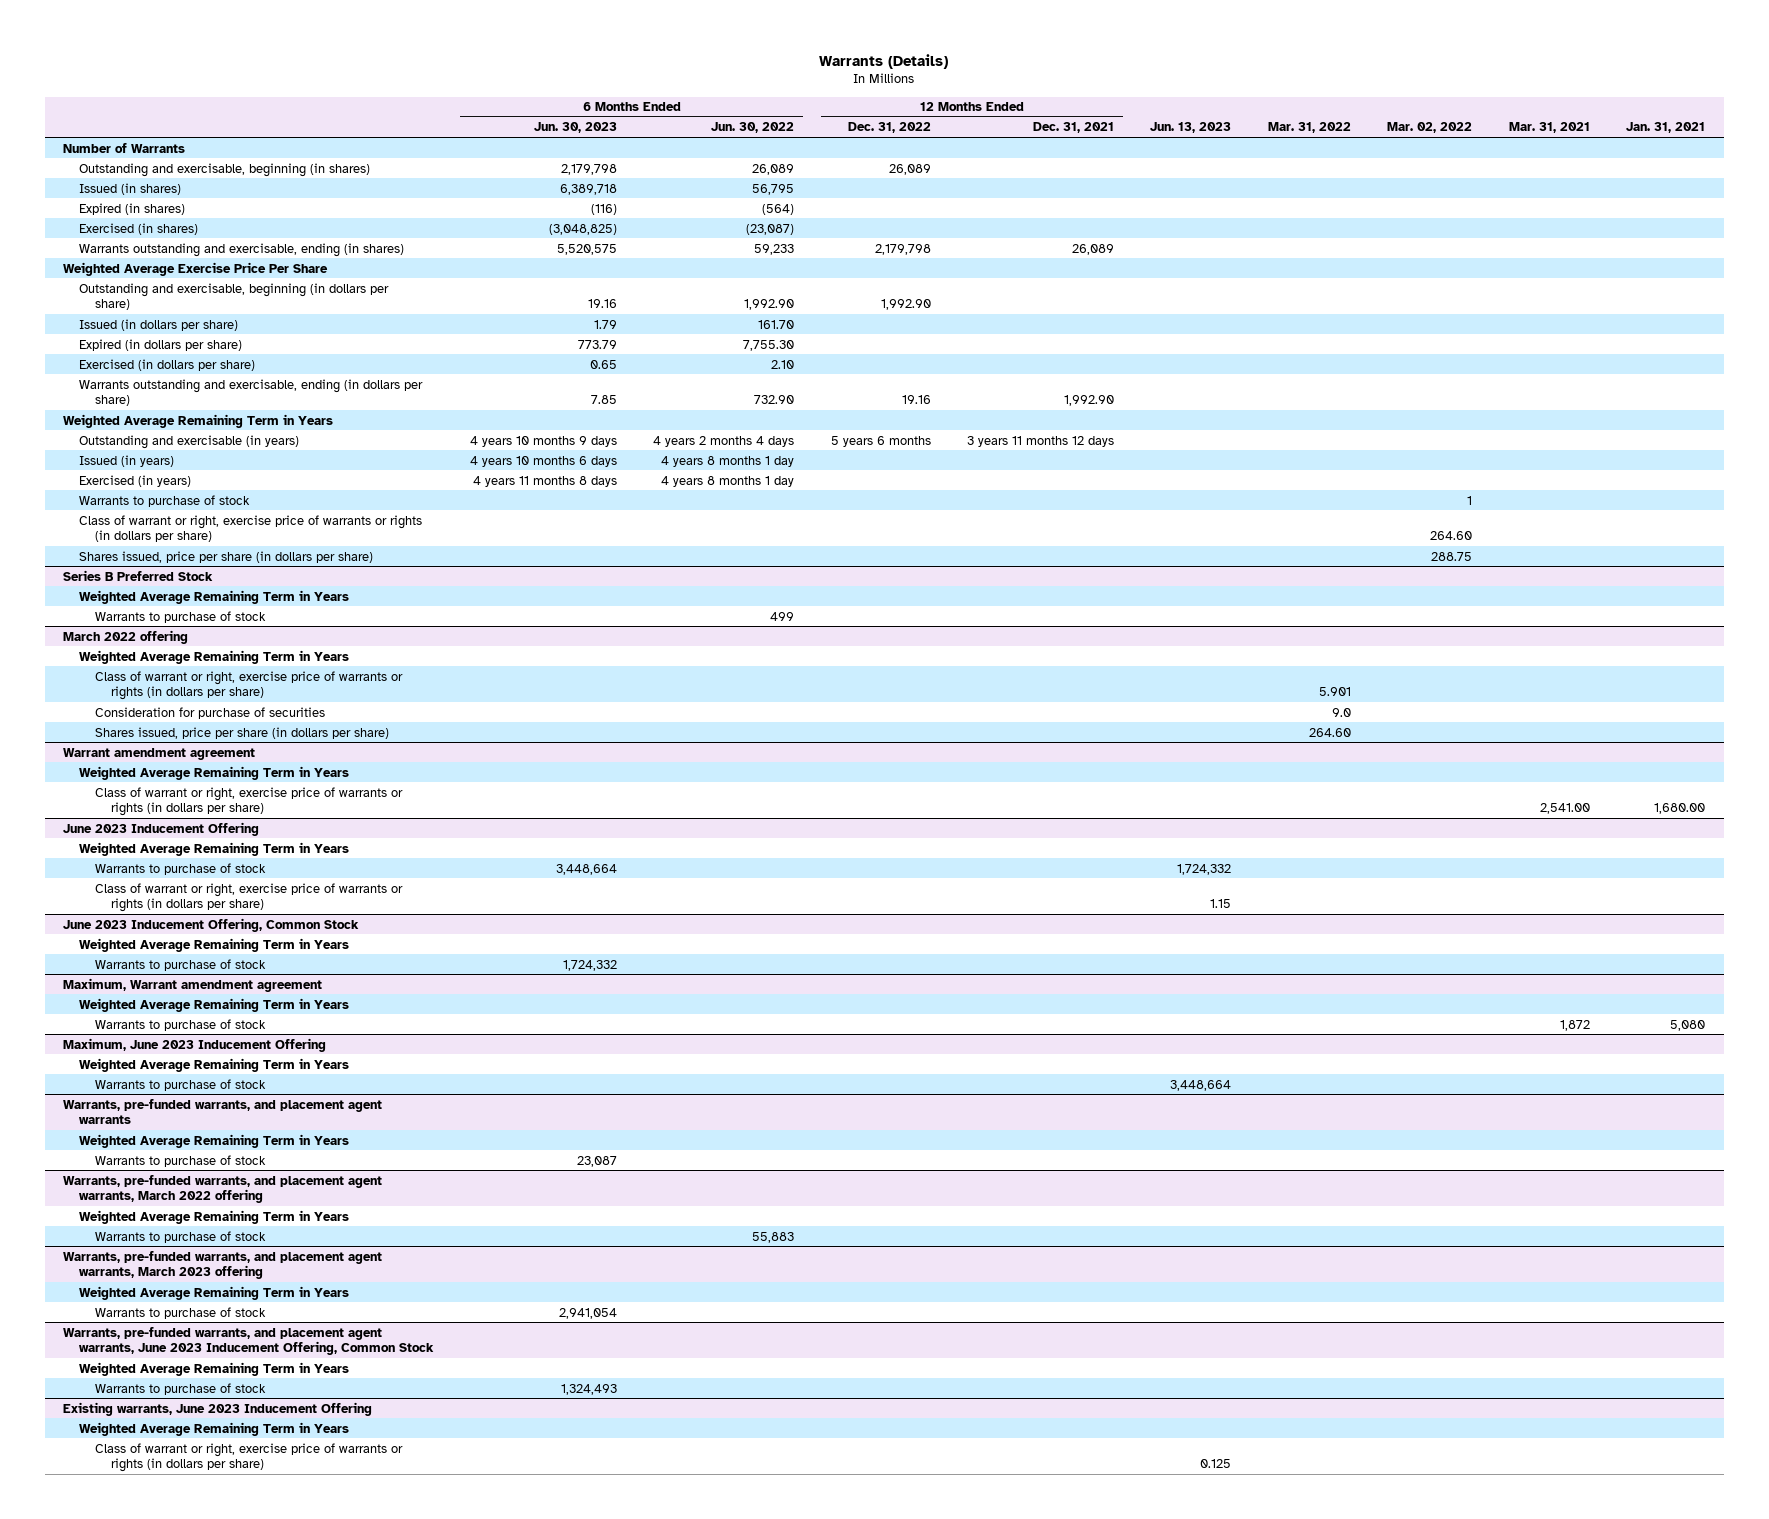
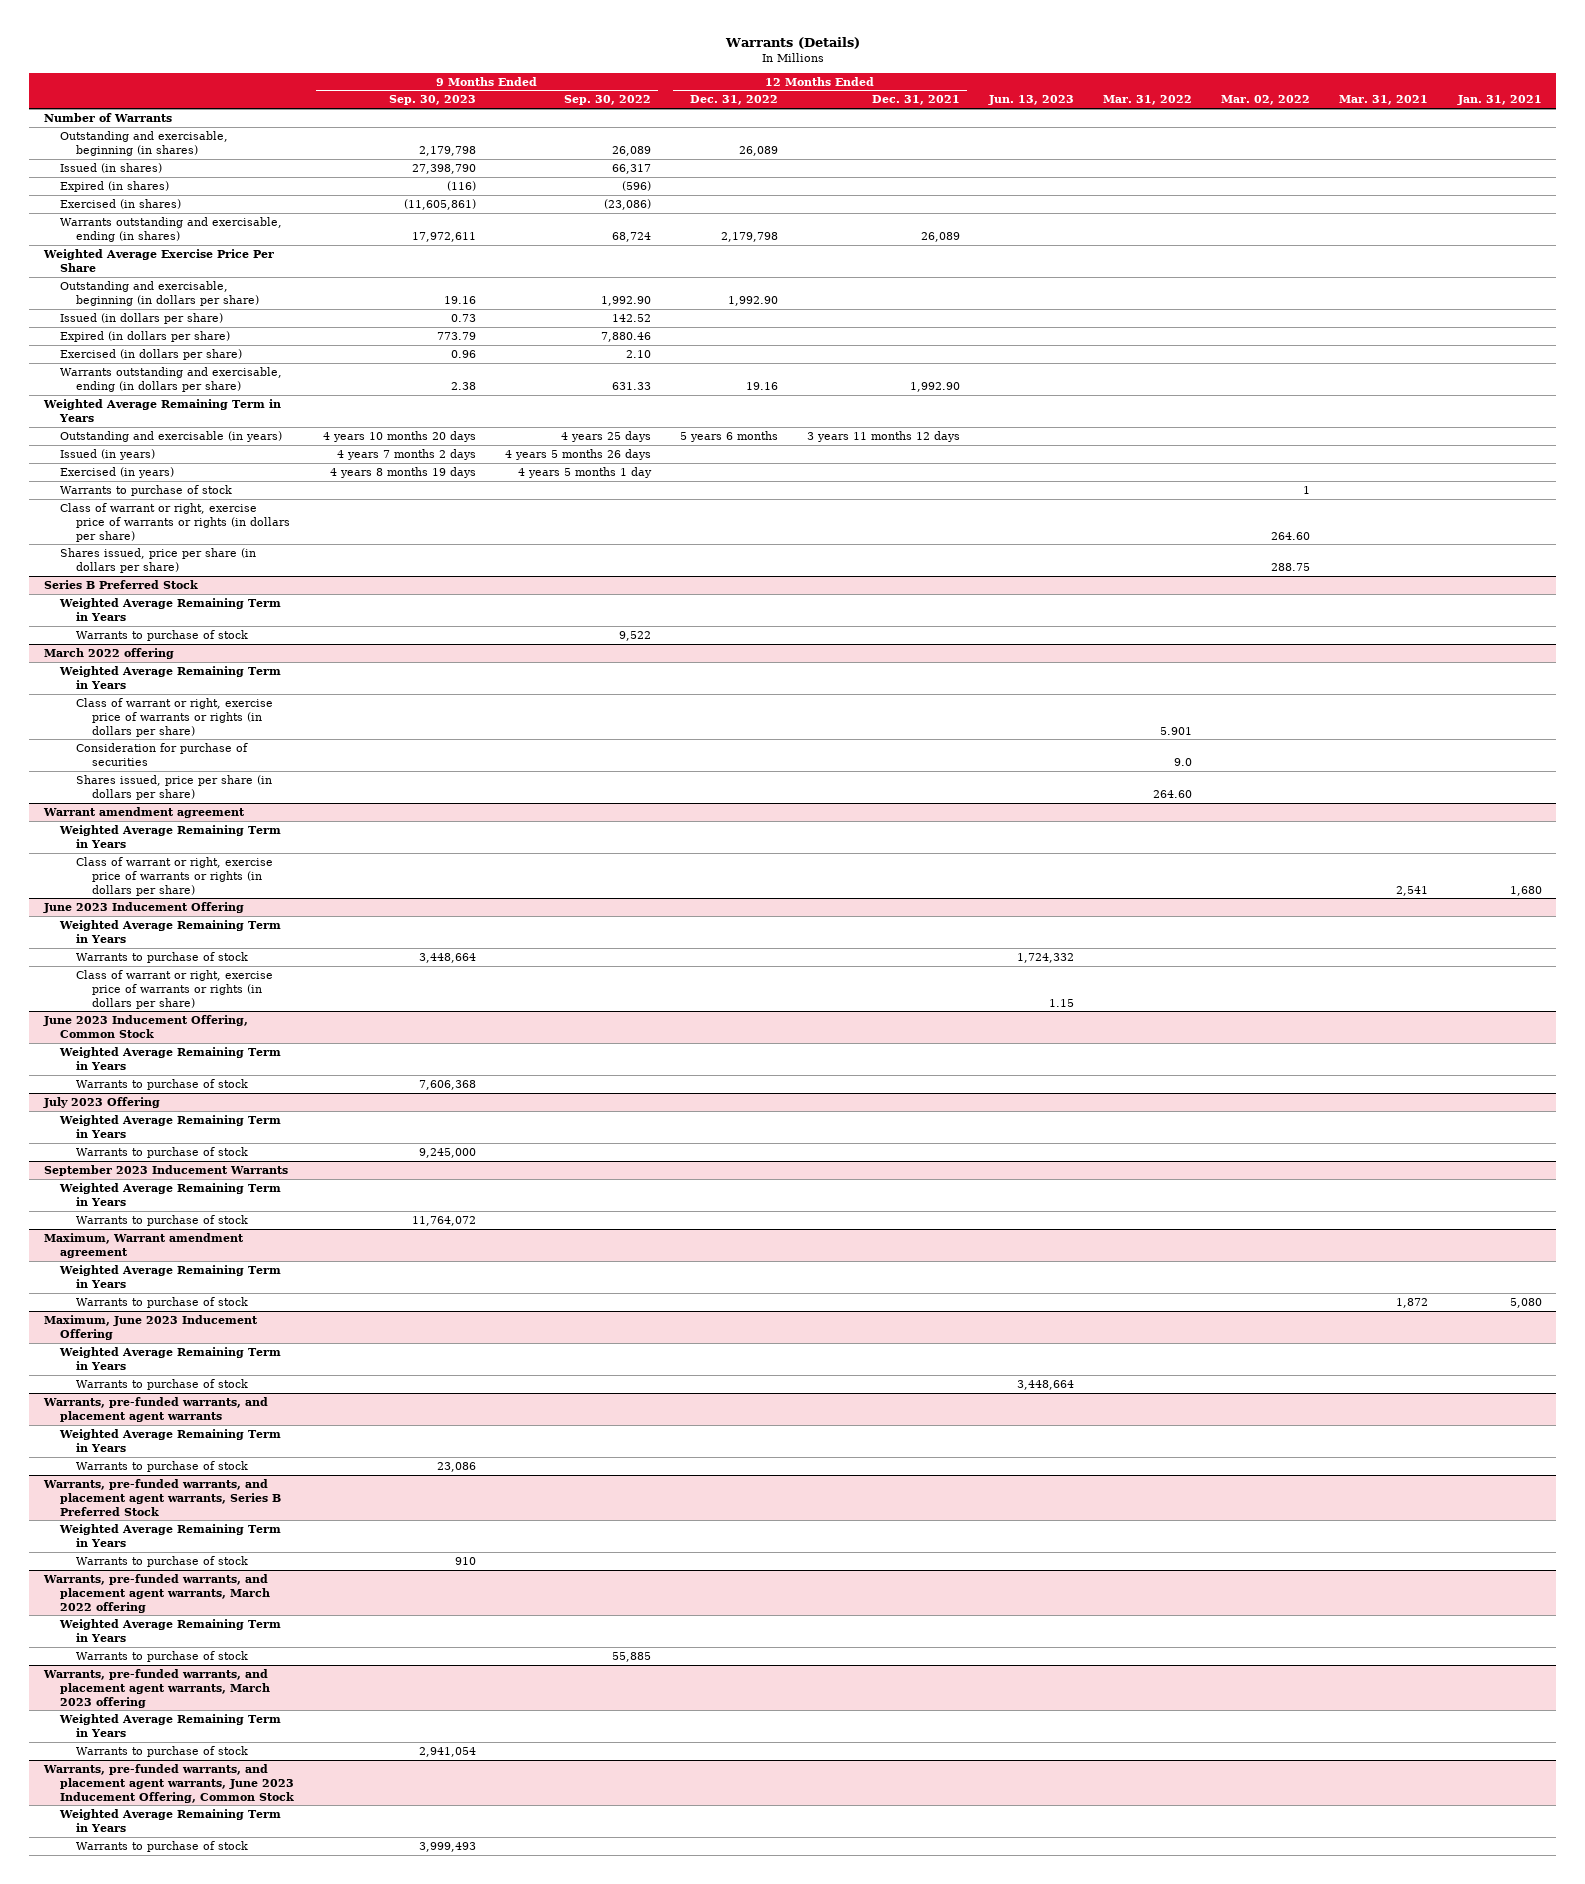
- | 6 Months Ended Jun. 30, 2023 | 6 Months Ended Jun. 30, 2022 | 12 Months Ended Dec. 31, 2022 | 12 Months Ended Dec. 31, 2021 | Jun. 13, 2023 | Mar. 31, 2022 | Mar. 02, 2022 | Mar. 31, 2021 | Jan. 31, 2021
+ | 9 Months Ended Sep. 30, 2023 | 9 Months Ended Sep. 30, 2022 | 12 Months Ended Dec. 31, 2022 | 12 Months Ended Dec. 31, 2021 | Jun. 13, 2023 | Mar. 31, 2022 | Mar. 02, 2022 | Mar. 31, 2021 | Jan. 31, 2021
@ Warrant amendment agreement
- Class of warrant or right, exercise price of warrants or rights (in dollars per share) | | | | | | | | 2,541.00 | 1,680.00
+ Class of warrant or right, exercise price of warrants or rights (in dollars per share) | | | | | | | | 2,541 | 1,680
+ July 2023 Offering
+ Weighted Average Remaining Term in Years
+ Warrants to purchase of stock | 9,245,000 | | | | | | | |
+ September 2023 Inducement Warrants
+ Weighted Average Remaining Term in Years
+ Warrants to purchase of stock | 11,764,072 | | | | | | | |
+ Warrants, pre-funded warrants, and placement agent warrants, Series B Preferred Stock
+ Weighted Average Remaining Term in Years
+ Warrants to purchase of stock | 910 | | | | | | | |
- Existing warrants, June 2023 Inducement Offering
- Weighted Average Remaining Term in Years
- Class of warrant or right, exercise price of warrants or rights (in dollars per share) | | | | | 0.125 | | | |

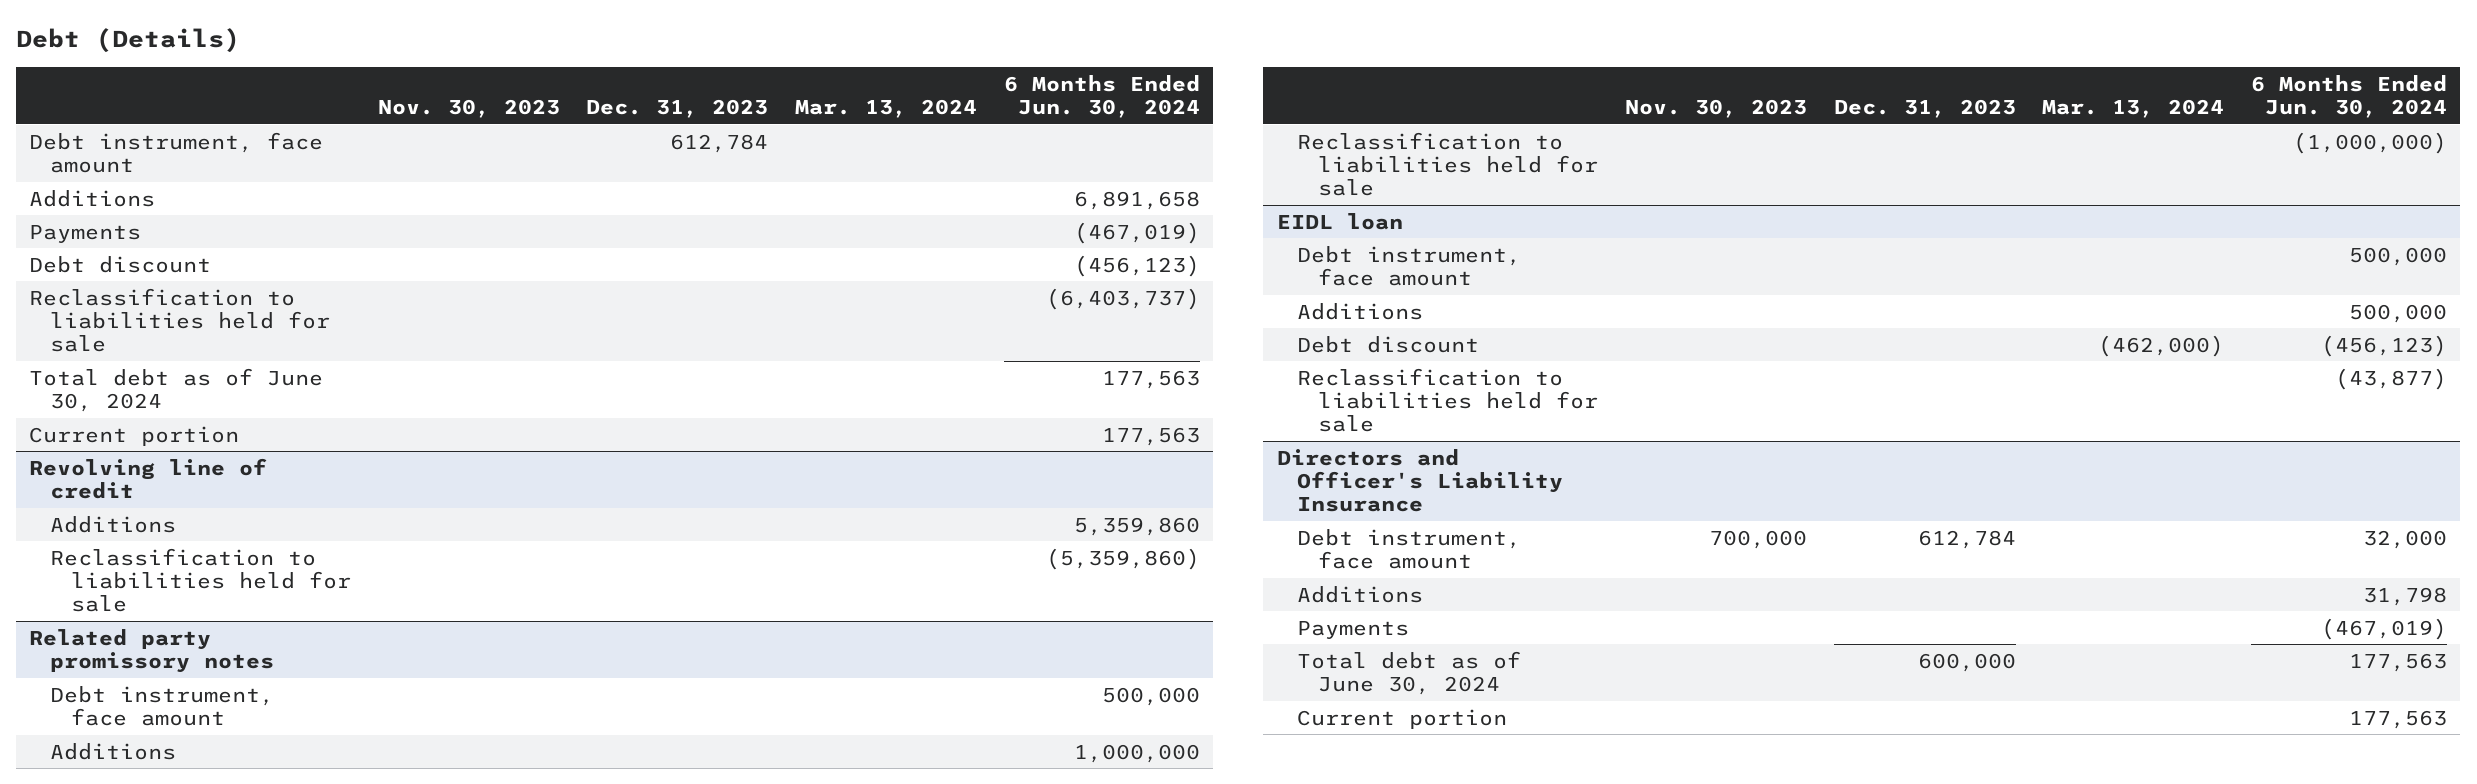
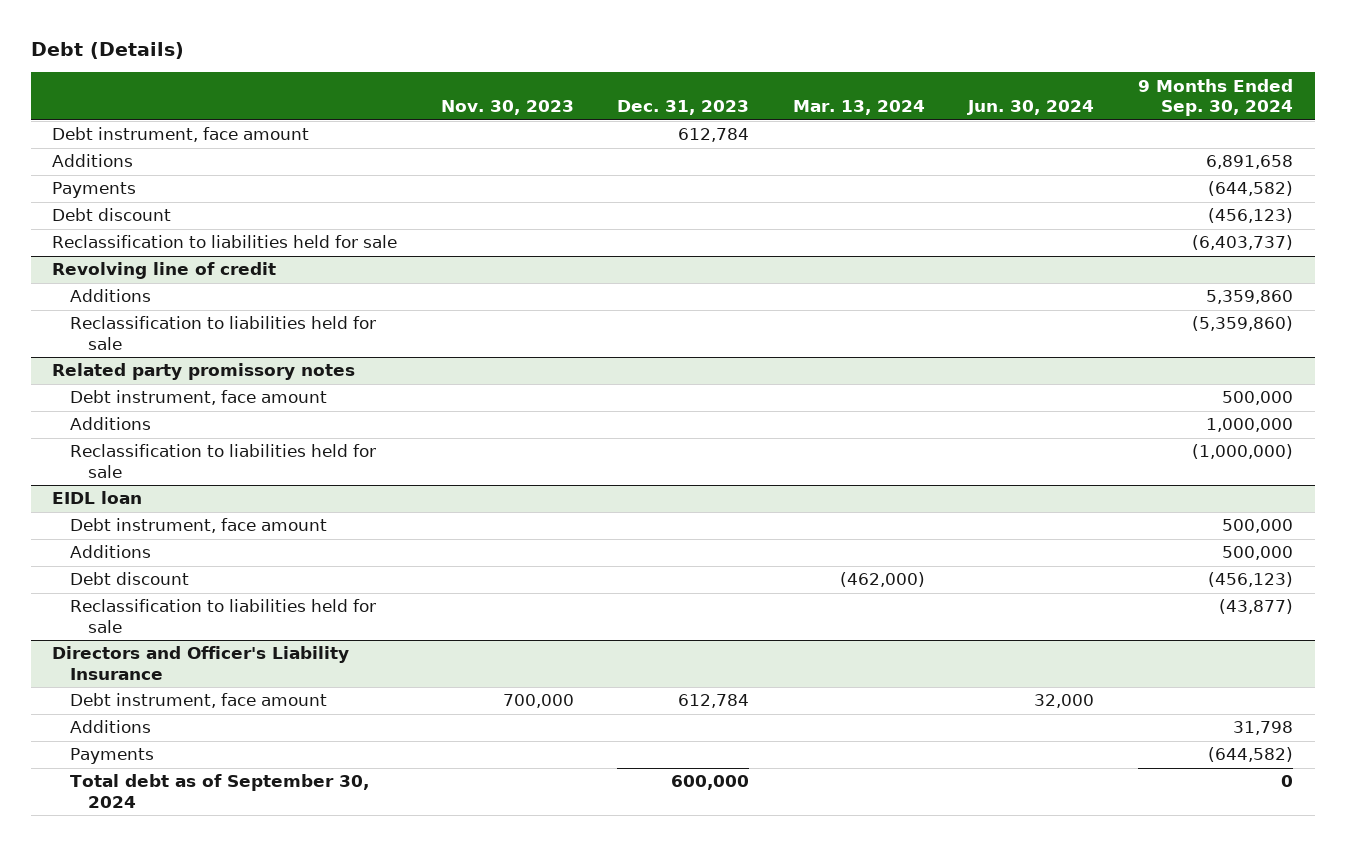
- | Nov. 30, 2023 | Dec. 31, 2023 | Mar. 13, 2024 | 6 Months Ended Jun. 30, 2024
+ | Nov. 30, 2023 | Dec. 31, 2023 | Mar. 13, 2024 | Jun. 30, 2024 | 9 Months Ended Sep. 30, 2024
- Total debt as of June 30, 2024 | | | | 177,563
- Current portion | | | | 177,563
@ Directors and Officer's Liability Insurance
- Total debt as of June 30, 2024 | | 600,000 | | 177,563
- Current portion | | | | 177,563
+ Total debt as of September 30, 2024 | | 600,000 | | | 0

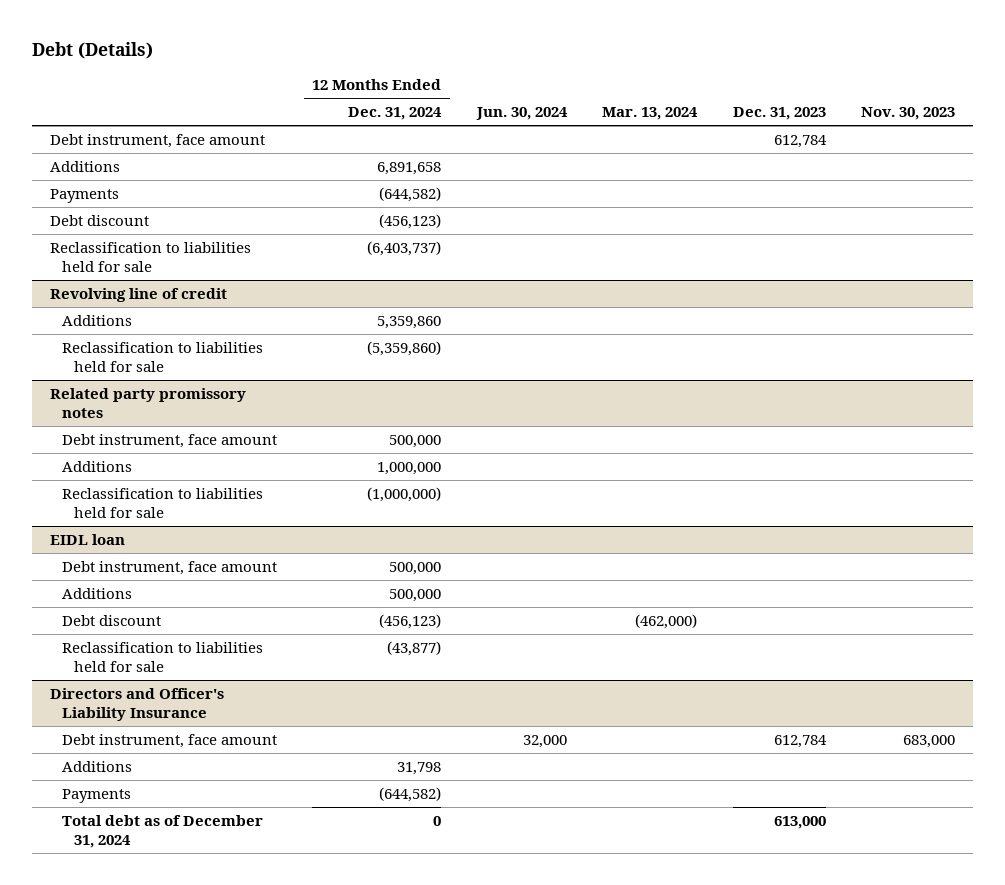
- | Nov. 30, 2023 | Dec. 31, 2023 | Mar. 13, 2024 | Jun. 30, 2024 | 9 Months Ended Sep. 30, 2024
+ | 12 Months Ended Dec. 31, 2024 | Jun. 30, 2024 | Mar. 13, 2024 | Dec. 31, 2023 | Nov. 30, 2023
@ Directors and Officer's Liability Insurance
- Debt instrument, face amount | 700,000 | 612,784 | | 32,000 |
+ Debt instrument, face amount | | 32,000 | | 612,784 | 683,000
- Total debt as of September 30, 2024 | | 600,000 | | | 0
+ Total debt as of December 31, 2024 | 0 | | | 613,000 |

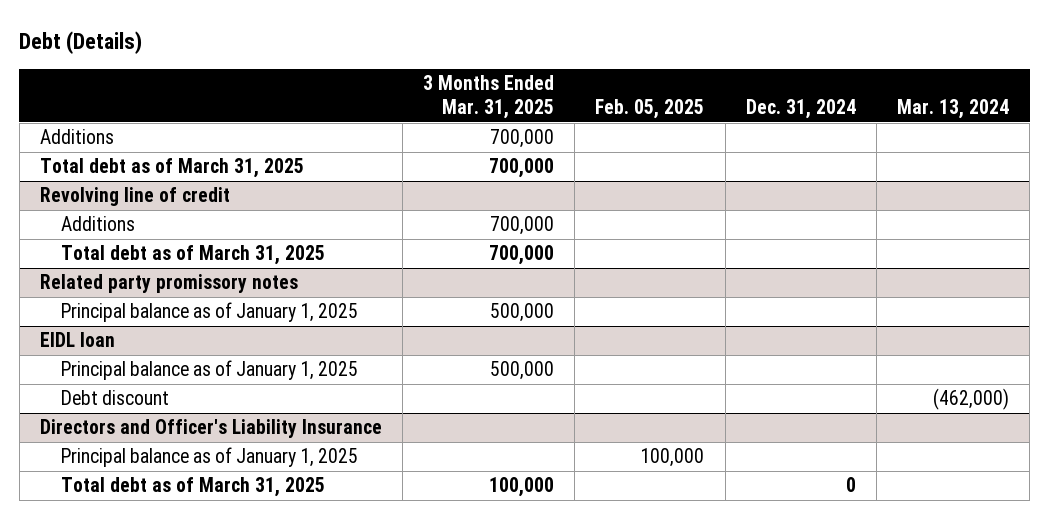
- | 12 Months Ended Dec. 31, 2024 | Jun. 30, 2024 | Mar. 13, 2024 | Dec. 31, 2023 | Nov. 30, 2023
+ | 3 Months Ended Mar. 31, 2025 | Feb. 05, 2025 | Dec. 31, 2024 | Mar. 13, 2024
- Debt instrument, face amount | | | | 612,784 |
- Payments | (644,582) | | | |
- Debt discount | (456,123) | | | |
- Reclassification to liabilities held for sale | (6,403,737) | | | |
+ Total debt as of March 31, 2025 | 700,000 | | |
@ Revolving line of credit
- Reclassification to liabilities held for sale | (5,359,860) | | | |
+ Total debt as of March 31, 2025 | 700,000 | | |
@ Related party promissory notes
- Debt instrument, face amount | 500,000 | | | |
- Additions | 1,000,000 | | | |
- Reclassification to liabilities held for sale | (1,000,000) | | | |
+ Principal balance as of January 1, 2025 | 500,000 | | |
@ EIDL loan
- Debt instrument, face amount | 500,000 | | | |
- Additions | 500,000 | | | |
+ Principal balance as of January 1, 2025 | 500,000 | | |
- Reclassification to liabilities held for sale | (43,877) | | | |
@ Directors and Officer's Liability Insurance
- Debt instrument, face amount | | 32,000 | | 612,784 | 683,000
- Additions | 31,798 | | | |
- Payments | (644,582) | | | |
- Total debt as of December 31, 2024 | 0 | | | 613,000 |
+ Principal balance as of January 1, 2025 | | 100,000 | |
+ Total debt as of March 31, 2025 | 100,000 | | 0 |

